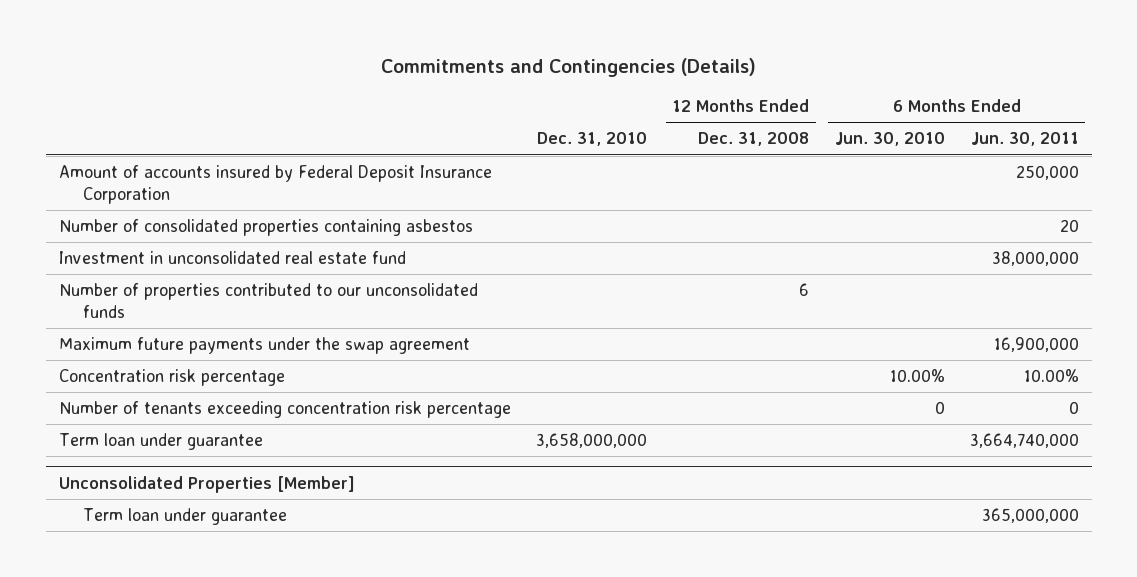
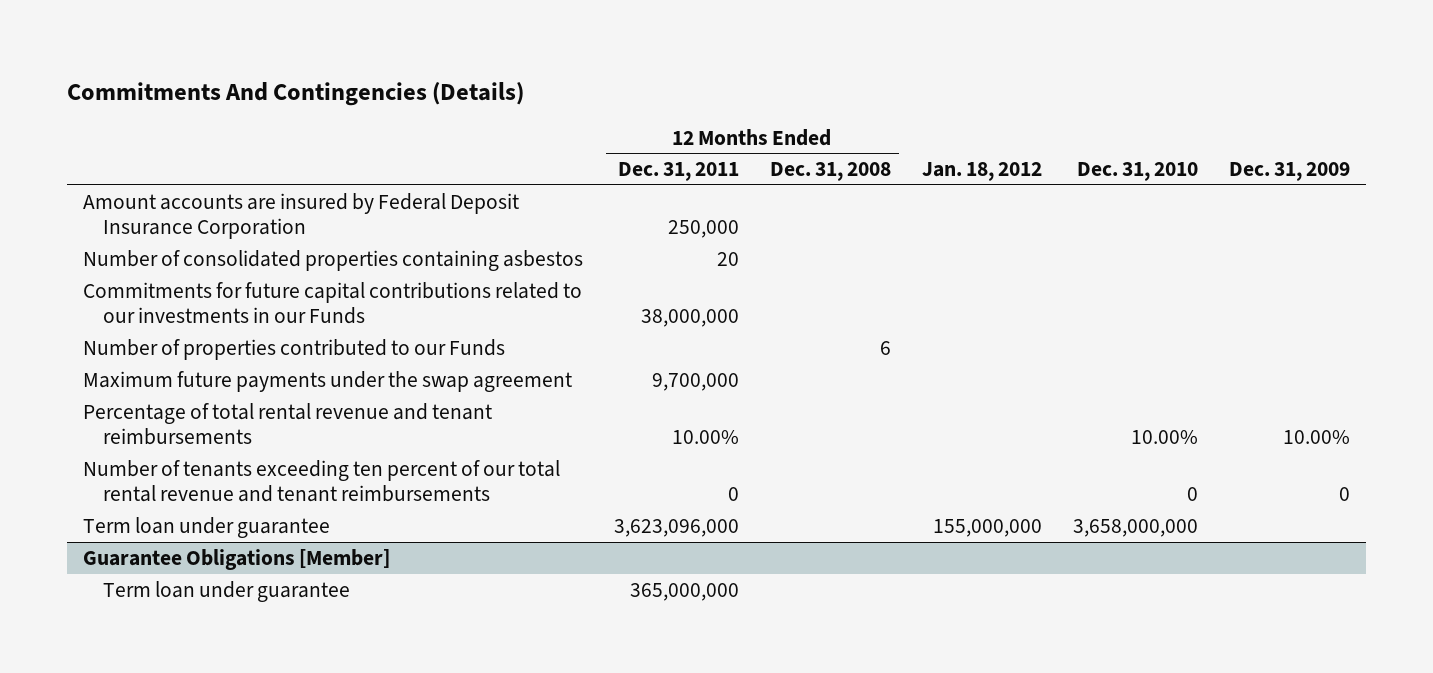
- Commitments and Contingencies (Details)
+ Commitments And Contingencies (Details)
- | Dec. 31, 2010 | 12 Months Ended Dec. 31, 2008 | 6 Months Ended Jun. 30, 2010 | 6 Months Ended Jun. 30, 2011
+ | 12 Months Ended Dec. 31, 2011 | 12 Months Ended Dec. 31, 2008 | Jan. 18, 2012 | Dec. 31, 2010 | Dec. 31, 2009
- Amount of accounts insured by Federal Deposit Insurance Corporation | | | | 250,000
+ Amount accounts are insured by Federal Deposit Insurance Corporation | 250,000 | | | |
- Investment in unconsolidated real estate fund | | | | 38,000,000
- Number of properties contributed to our unconsolidated funds | | 6 | |
+ Commitments for future capital contributions related to our investments in our Funds | 38,000,000 | | | |
+ Number of properties contributed to our Funds | | 6 | | |
- Concentration risk percentage | | | 10.00% | 10.00%
- Number of tenants exceeding concentration risk percentage | | | 0 | 0
+ Percentage of total rental revenue and tenant reimbursements | 10.00% | | | 10.00% | 10.00%
+ Number of tenants exceeding ten percent of our total rental revenue and tenant reimbursements | 0 | | | 0 | 0
- Unconsolidated Properties [Member]
- Term loan under guarantee | | | | 365,000,000
+ Guarantee Obligations [Member]
+ Term loan under guarantee | 365,000,000 | | | |

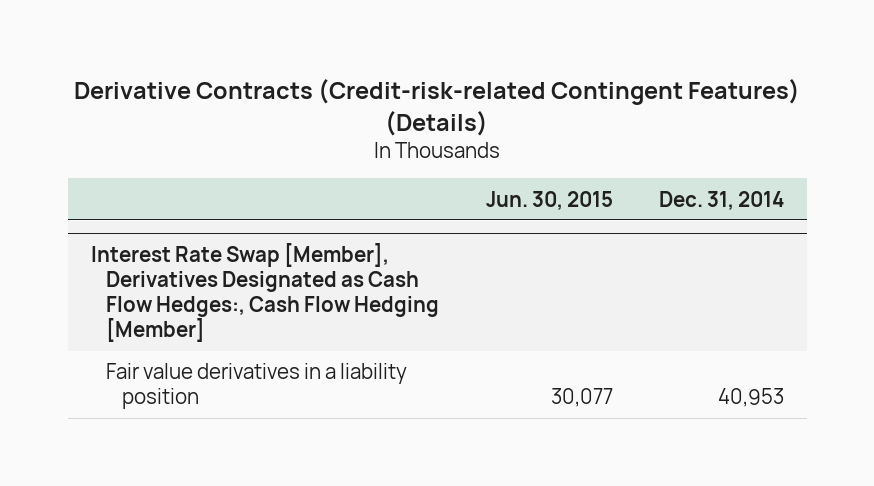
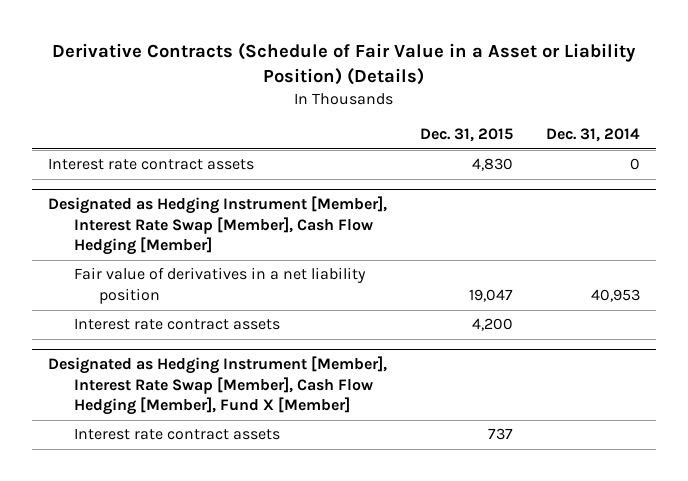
- Derivative Contracts (Credit-risk-related Contingent Features) (Details)
+ Derivative Contracts (Schedule of Fair Value in a Asset or Liability Position) (Details)
- | Jun. 30, 2015 | Dec. 31, 2014
+ | Dec. 31, 2015 | Dec. 31, 2014
- Interest Rate Swap [Member], Derivatives Designated as Cash Flow Hedges:, Cash Flow Hedging [Member]
- Fair value derivatives in a liability position | 30,077 | 40,953
+ Interest rate contract assets | 4,830 | 0
+ Designated as Hedging Instrument [Member], Interest Rate Swap [Member], Cash Flow Hedging [Member]
+ Fair value of derivatives in a net liability position | 19,047 | 40,953
+ Interest rate contract assets | 4,200 |
+ Designated as Hedging Instrument [Member], Interest Rate Swap [Member], Cash Flow Hedging [Member], Fund X [Member]
+ Interest rate contract assets | 737 |

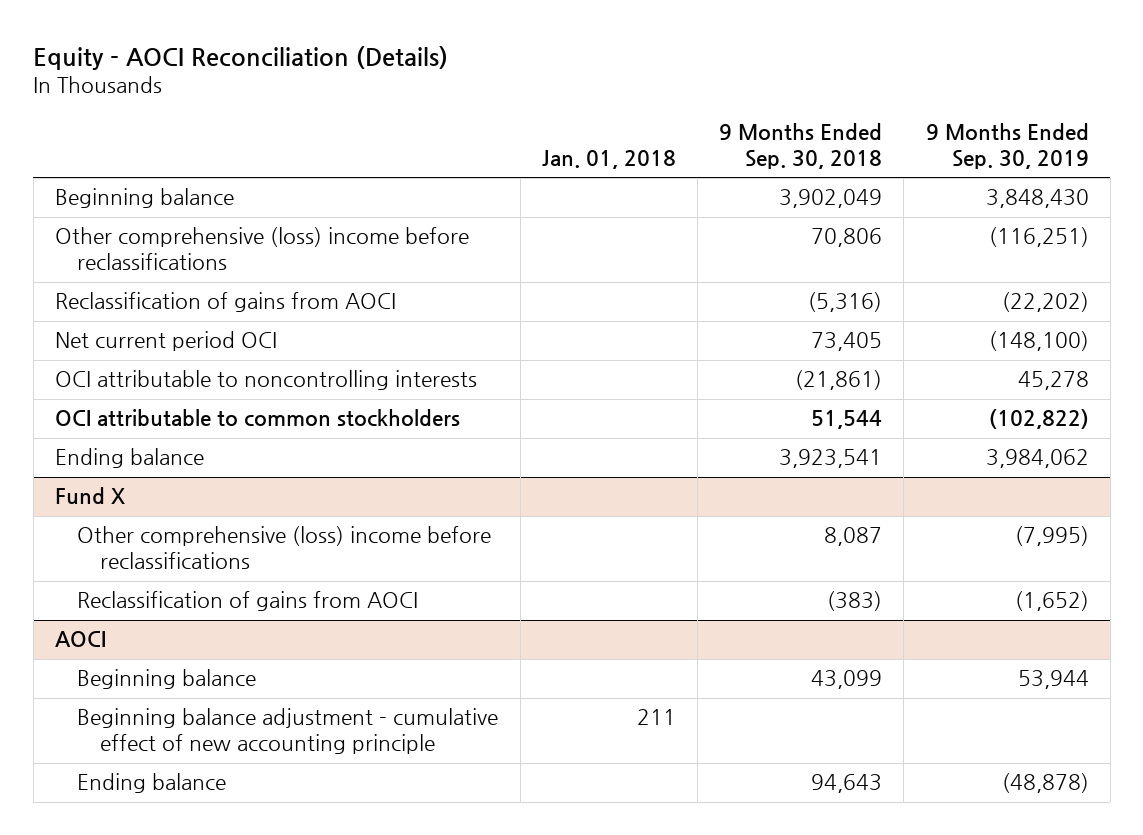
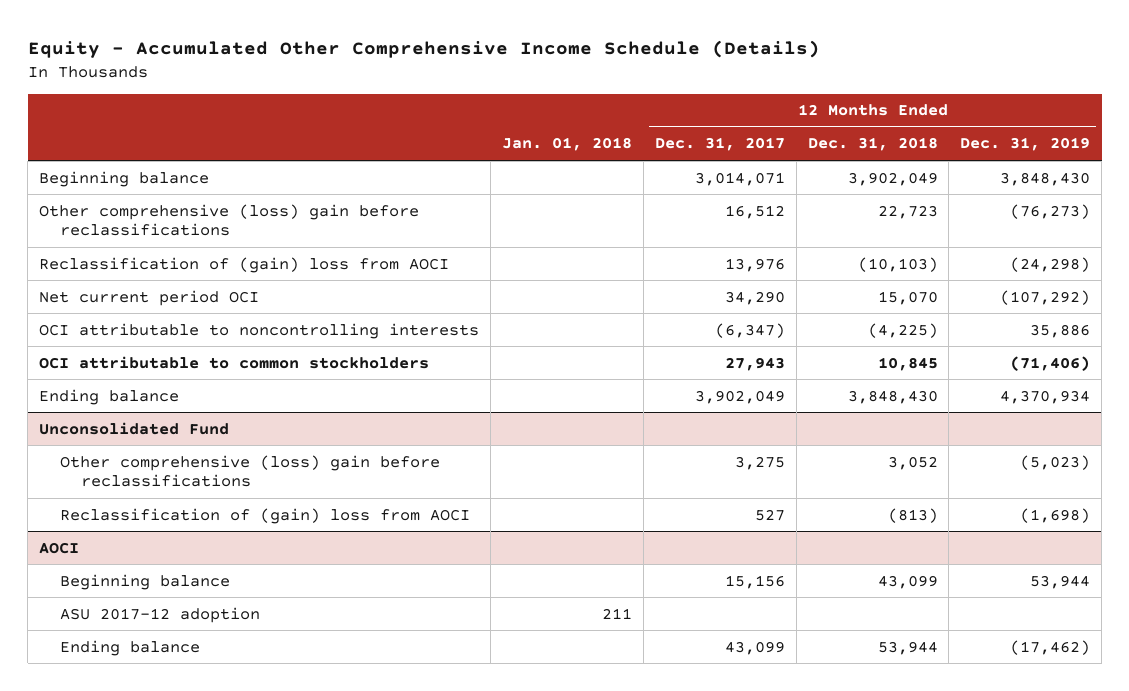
- Equity - AOCI Reconciliation (Details)
+ Equity - Accumulated Other Comprehensive Income Schedule (Details)
- | Jan. 01, 2018 | 9 Months Ended Sep. 30, 2018 | 9 Months Ended Sep. 30, 2019
+ | Jan. 01, 2018 | 12 Months Ended Dec. 31, 2017 | 12 Months Ended Dec. 31, 2018 | 12 Months Ended Dec. 31, 2019
- Other comprehensive (loss) income before reclassifications | | 70,806 | (116,251)
- Reclassification of gains from AOCI | | (5,316) | (22,202)
+ Other comprehensive (loss) gain before reclassifications | | 16,512 | 22,723 | (76,273)
+ Reclassification of (gain) loss from AOCI | | 13,976 | (10,103) | (24,298)
- Fund X
- Other comprehensive (loss) income before reclassifications | | 8,087 | (7,995)
- Reclassification of gains from AOCI | | (383) | (1,652)
+ Unconsolidated Fund
+ Other comprehensive (loss) gain before reclassifications | | 3,275 | 3,052 | (5,023)
+ Reclassification of (gain) loss from AOCI | | 527 | (813) | (1,698)
@ AOCI
- Beginning balance adjustment - cumulative effect of new accounting principle | 211 | |
+ ASU 2017-12 adoption | 211 | | |

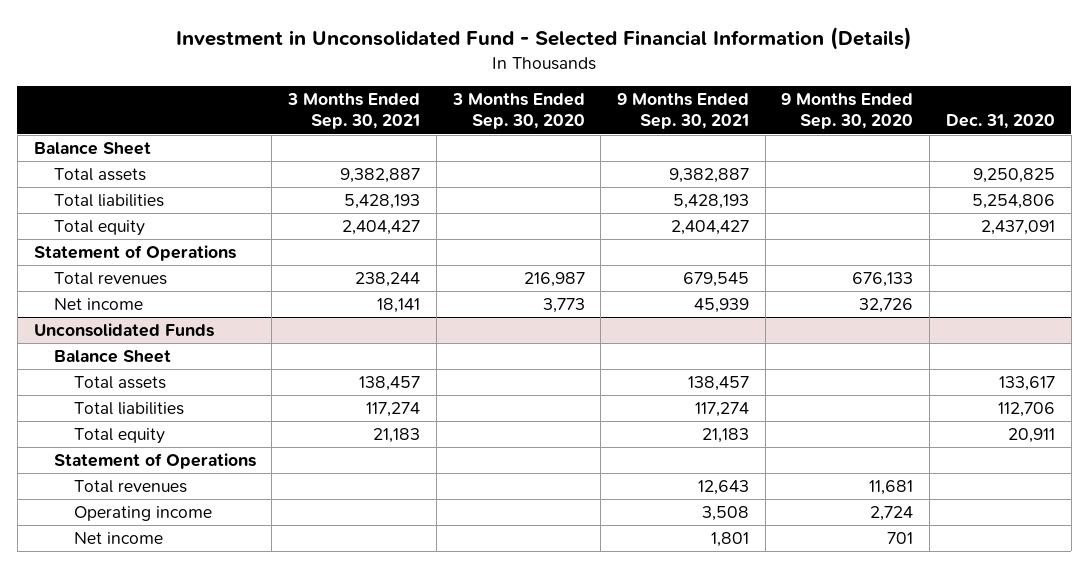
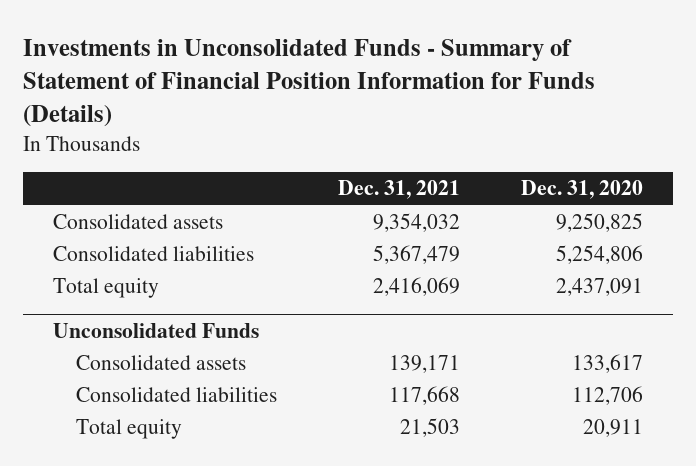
- Investment in Unconsolidated Fund - Selected Financial Information (Details)
+ Investments in Unconsolidated Funds - Summary of Statement of Financial Position Information for Funds (Details)
- | 3 Months Ended Sep. 30, 2021 | 3 Months Ended Sep. 30, 2020 | 9 Months Ended Sep. 30, 2021 | 9 Months Ended Sep. 30, 2020 | Dec. 31, 2020
+ | Dec. 31, 2021 | Dec. 31, 2020
- Balance Sheet
- Total assets | 9,382,887 | | 9,382,887 | | 9,250,825
- Total liabilities | 5,428,193 | | 5,428,193 | | 5,254,806
+ Consolidated assets | 9,354,032 | 9,250,825
+ Consolidated liabilities | 5,367,479 | 5,254,806
- Statement of Operations
- Total revenues | 238,244 | 216,987 | 679,545 | 676,133 |
- Net income | 18,141 | 3,773 | 45,939 | 32,726 |
@ Unconsolidated Funds
- Balance Sheet
- Total assets | 138,457 | | 138,457 | | 133,617
- Total liabilities | 117,274 | | 117,274 | | 112,706
+ Consolidated assets | 139,171 | 133,617
+ Consolidated liabilities | 117,668 | 112,706
- Statement of Operations
- Total revenues | | | 12,643 | 11,681 |
- Operating income | | | 3,508 | 2,724 |
- Net income | | | 1,801 | 701 |

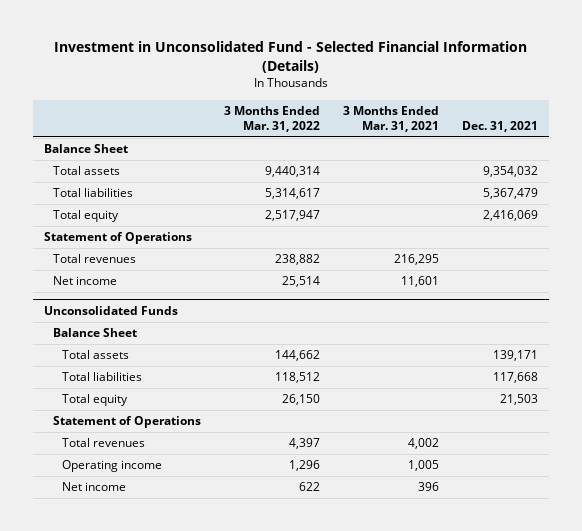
- Investments in Unconsolidated Funds - Summary of Statement of Financial Position Information for Funds (Details)
+ Investment in Unconsolidated Fund - Selected Financial Information (Details)
- | Dec. 31, 2021 | Dec. 31, 2020
+ | 3 Months Ended Mar. 31, 2022 | 3 Months Ended Mar. 31, 2021 | Dec. 31, 2021
- Consolidated assets | 9,354,032 | 9,250,825
- Consolidated liabilities | 5,367,479 | 5,254,806
+ Balance Sheet
+ Total assets | 9,440,314 | | 9,354,032
+ Total liabilities | 5,314,617 | | 5,367,479
+ Statement of Operations
+ Total revenues | 238,882 | 216,295 |
+ Net income | 25,514 | 11,601 |
@ Unconsolidated Funds
- Consolidated assets | 139,171 | 133,617
- Consolidated liabilities | 117,668 | 112,706
+ Balance Sheet
+ Total assets | 144,662 | | 139,171
+ Total liabilities | 118,512 | | 117,668
+ Statement of Operations
+ Total revenues | 4,397 | 4,002 |
+ Operating income | 1,296 | 1,005 |
+ Net income | 622 | 396 |

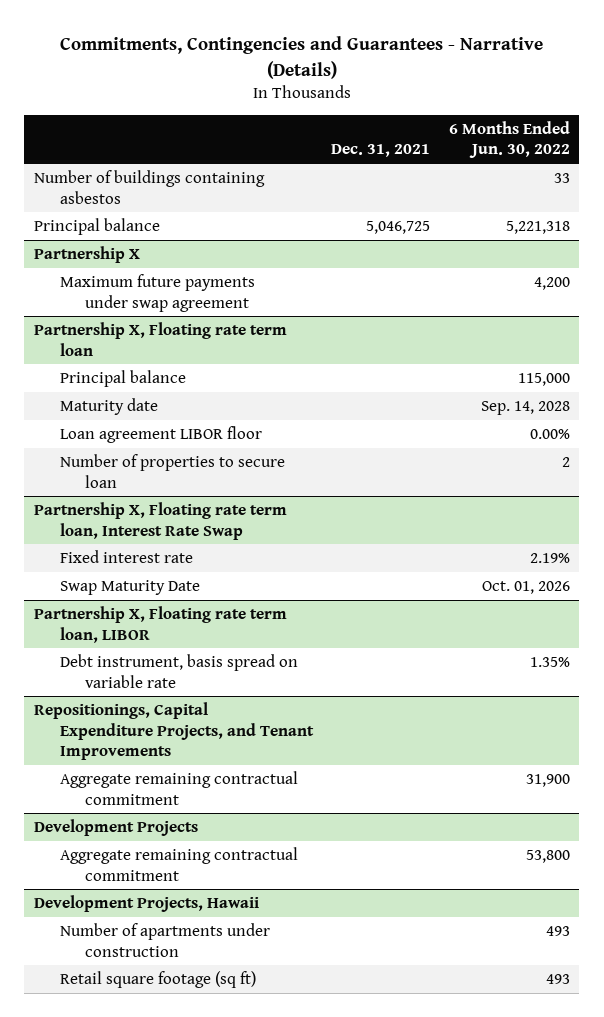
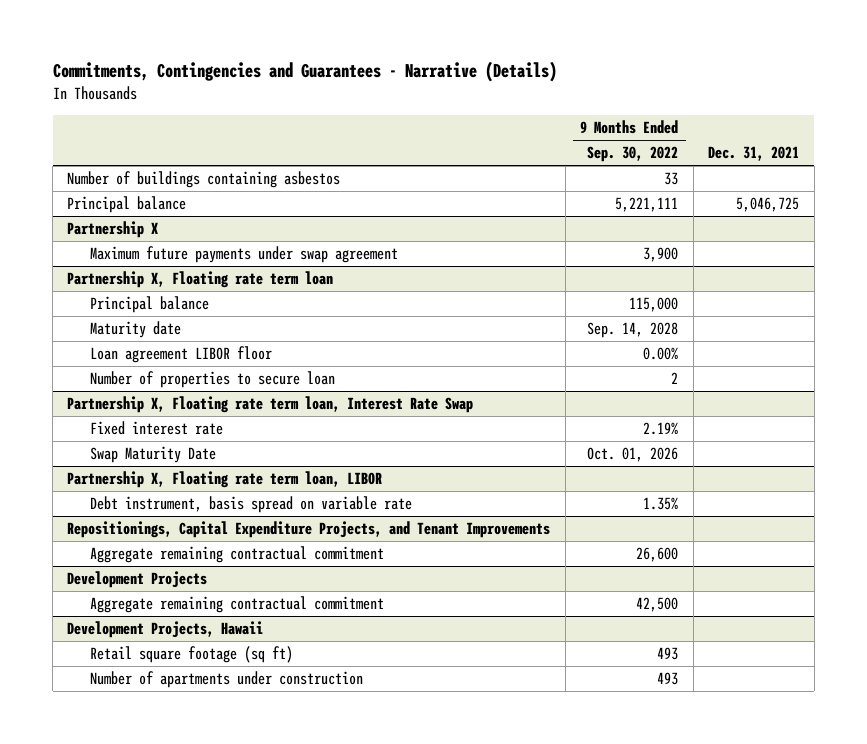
- | Dec. 31, 2021 | 6 Months Ended Jun. 30, 2022
+ | 9 Months Ended Sep. 30, 2022 | Dec. 31, 2021
@ Development Projects, Hawaii
moved down: Number of apartments under construction | 493 |

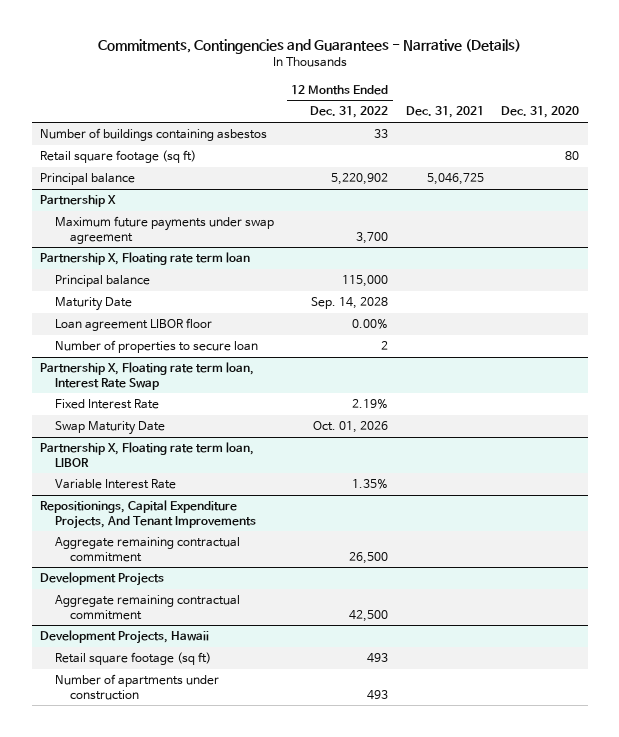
- | 9 Months Ended Sep. 30, 2022 | Dec. 31, 2021
+ | 12 Months Ended Dec. 31, 2022 | Dec. 31, 2021 | Dec. 31, 2020
+ Retail square footage (sq ft) | | | 80
@ Partnership X, Floating rate term loan
- Maturity date | Sep. 14, 2028 |
+ Maturity Date | Sep. 14, 2028 | |
@ Partnership X, Floating rate term loan, Interest Rate Swap
- Fixed interest rate | 2.19% |
+ Fixed Interest Rate | 2.19% | |
@ Partnership X, Floating rate term loan, LIBOR
- Debt instrument, basis spread on variable rate | 1.35% |
- Repositionings, Capital Expenditure Projects, and Tenant Improvements
@ Partnership X, Floating rate term loan, LIBOR
+ Variable Interest Rate | 1.35% | |
+ Repositionings, Capital Expenditure Projects, And Tenant Improvements

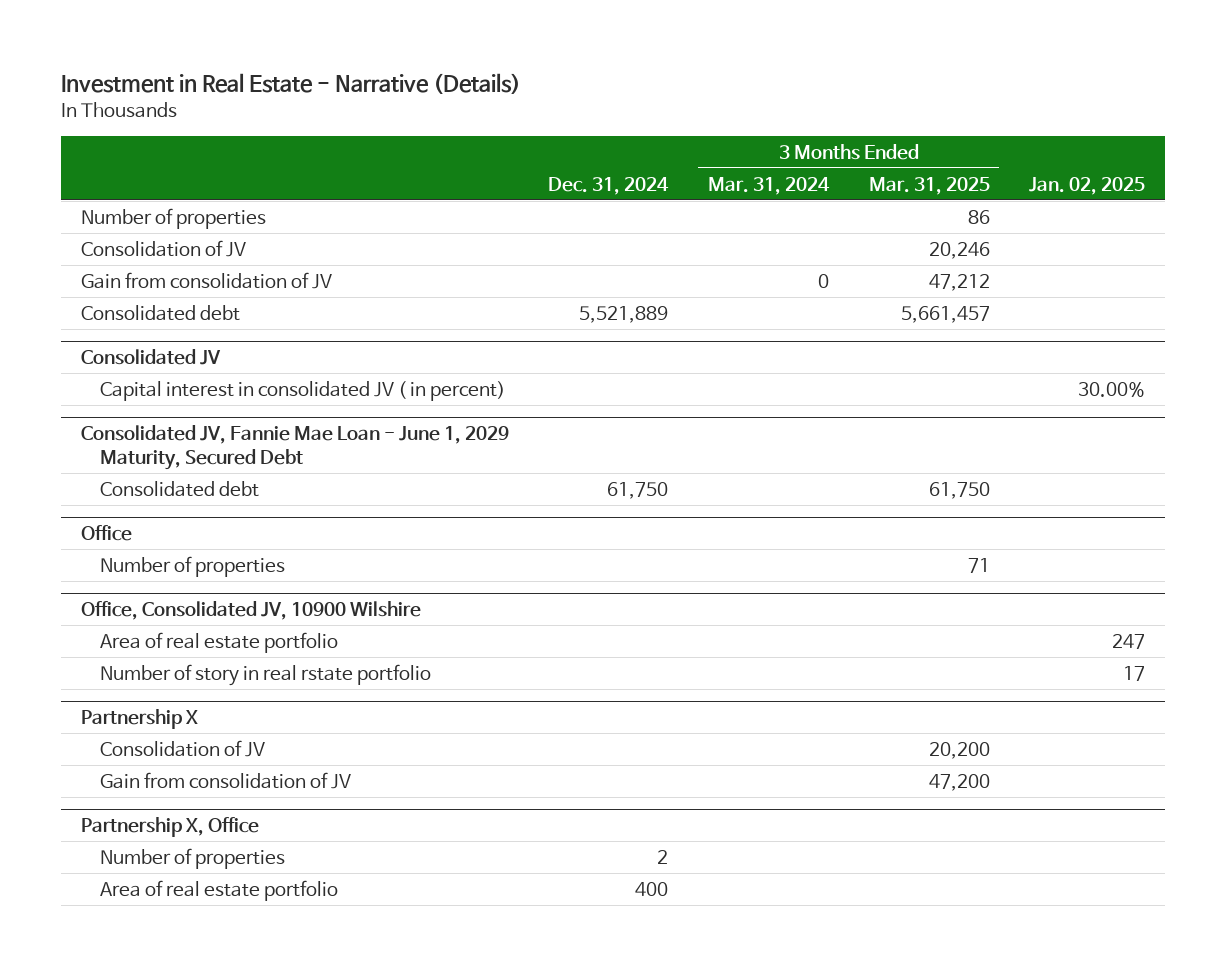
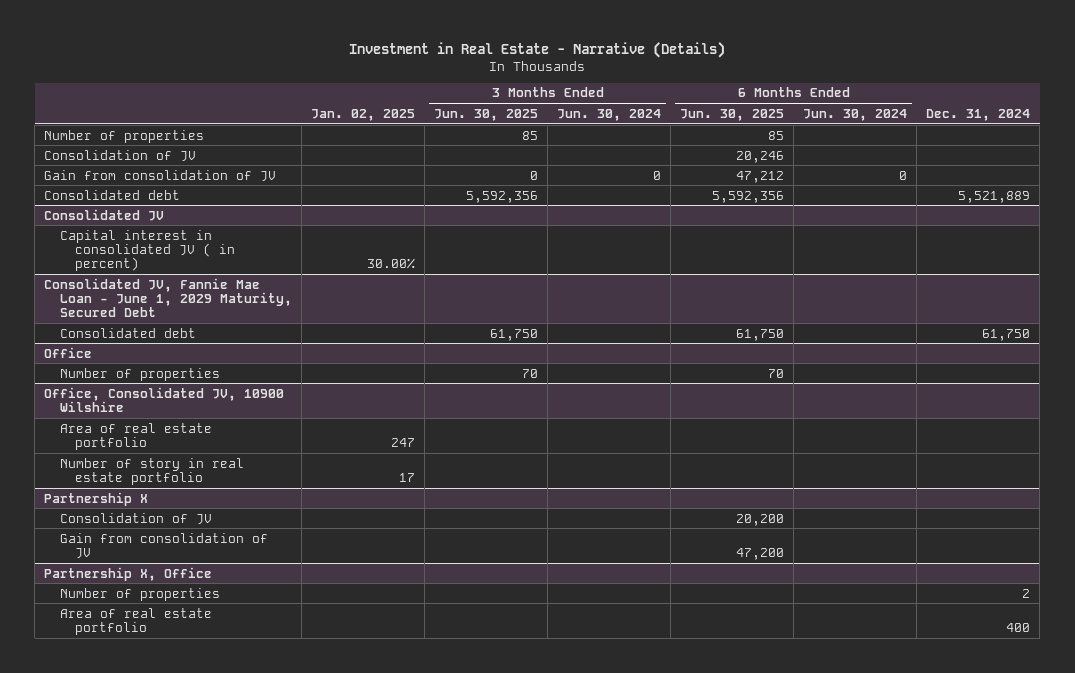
- | Dec. 31, 2024 | 3 Months Ended Mar. 31, 2024 | 3 Months Ended Mar. 31, 2025 | Jan. 02, 2025
+ | Jan. 02, 2025 | 3 Months Ended Jun. 30, 2025 | 3 Months Ended Jun. 30, 2024 | 6 Months Ended Jun. 30, 2025 | 6 Months Ended Jun. 30, 2024 | Dec. 31, 2024
@ Office, Consolidated JV, 10900 Wilshire
- Number of story in real rstate portfolio | | | | 17
+ Number of story in real estate portfolio | 17 | | | | |

